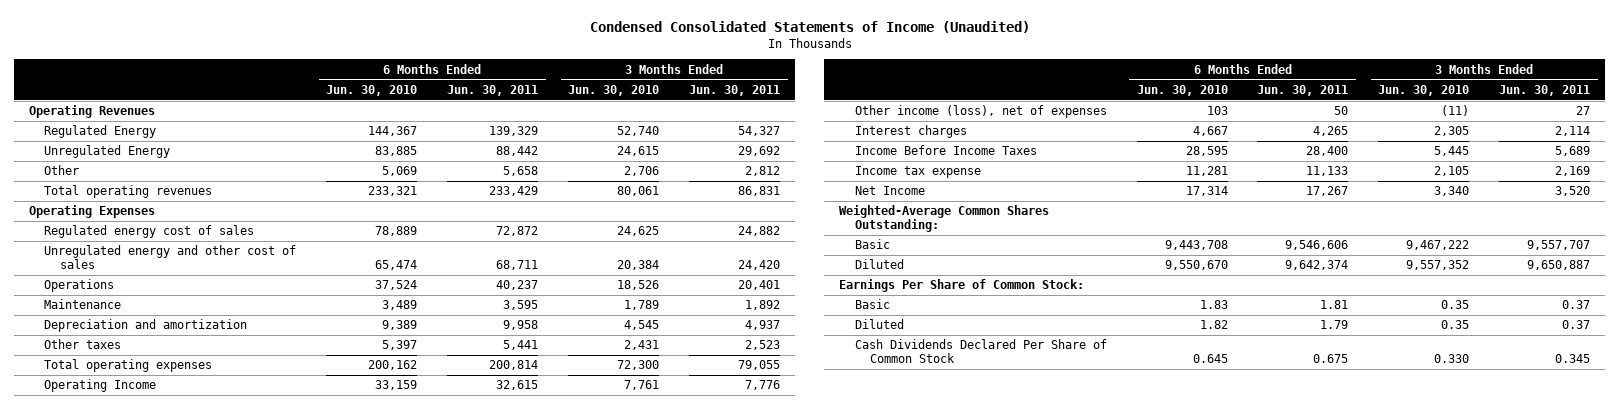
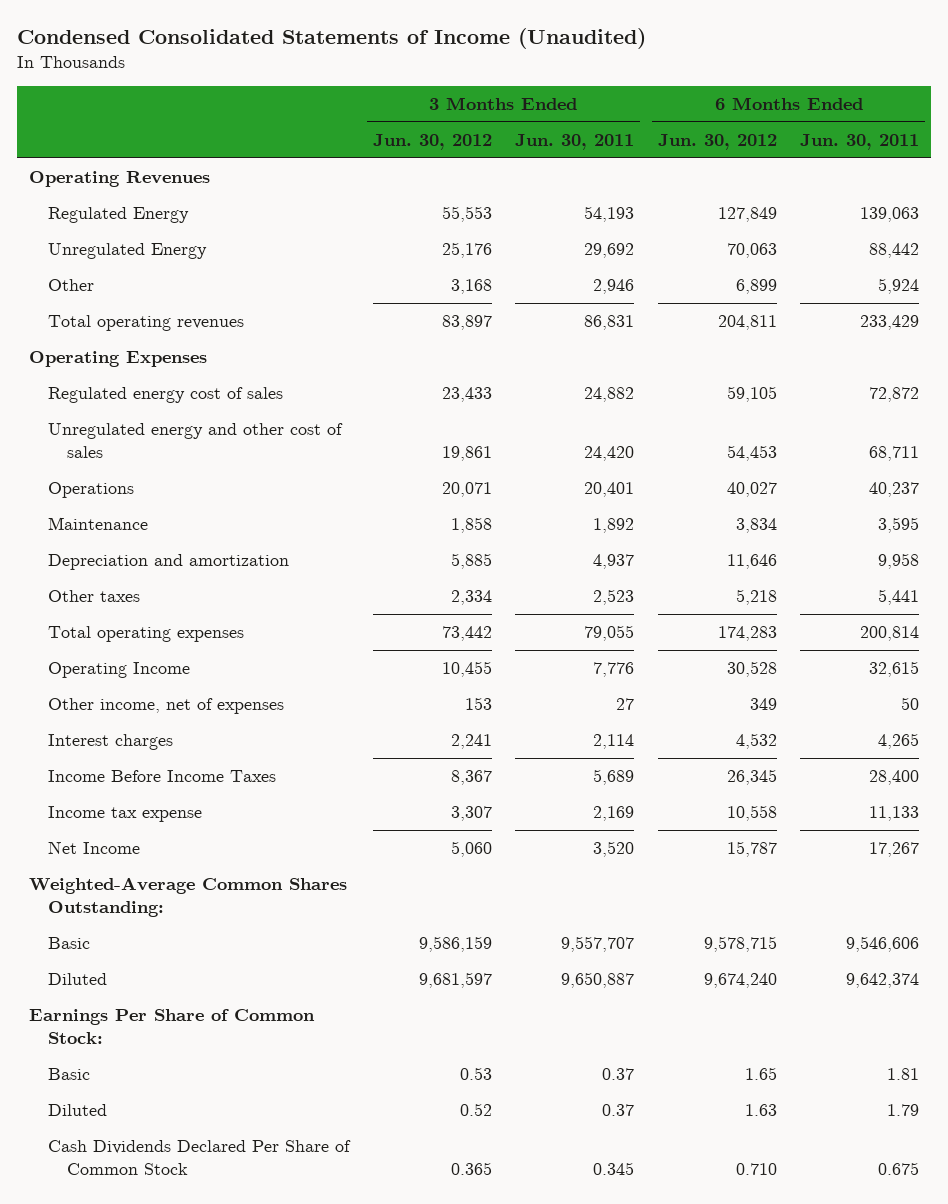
- | 6 Months Ended Jun. 30, 2010 | 6 Months Ended Jun. 30, 2011 | 3 Months Ended Jun. 30, 2010 | 3 Months Ended Jun. 30, 2011
+ | 3 Months Ended Jun. 30, 2012 | 3 Months Ended Jun. 30, 2011 | 6 Months Ended Jun. 30, 2012 | 6 Months Ended Jun. 30, 2011
- Regulated Energy | 144,367 | 139,329 | 52,740 | 54,327
+ Regulated Energy | 55,553 | 54,193 | 127,849 | 139,063
- Other | 5,069 | 5,658 | 2,706 | 2,812
+ Other | 3,168 | 2,946 | 6,899 | 5,924
- Other income (loss), net of expenses | 103 | 50 | (11) | 27
+ Other income, net of expenses | 153 | 27 | 349 | 50

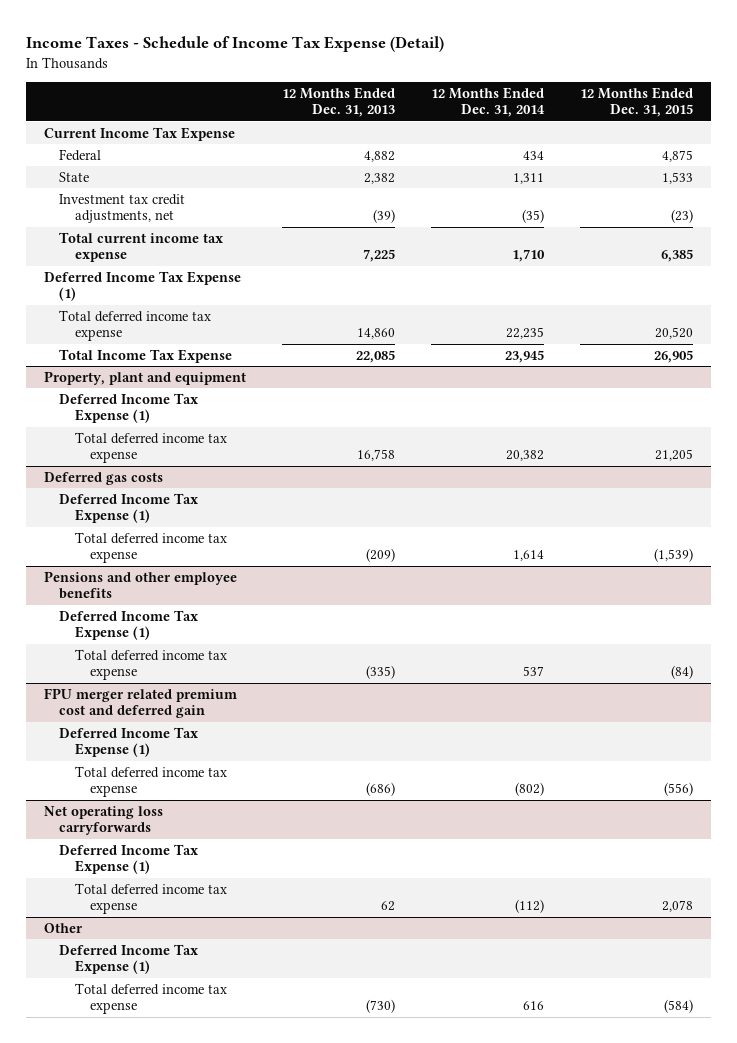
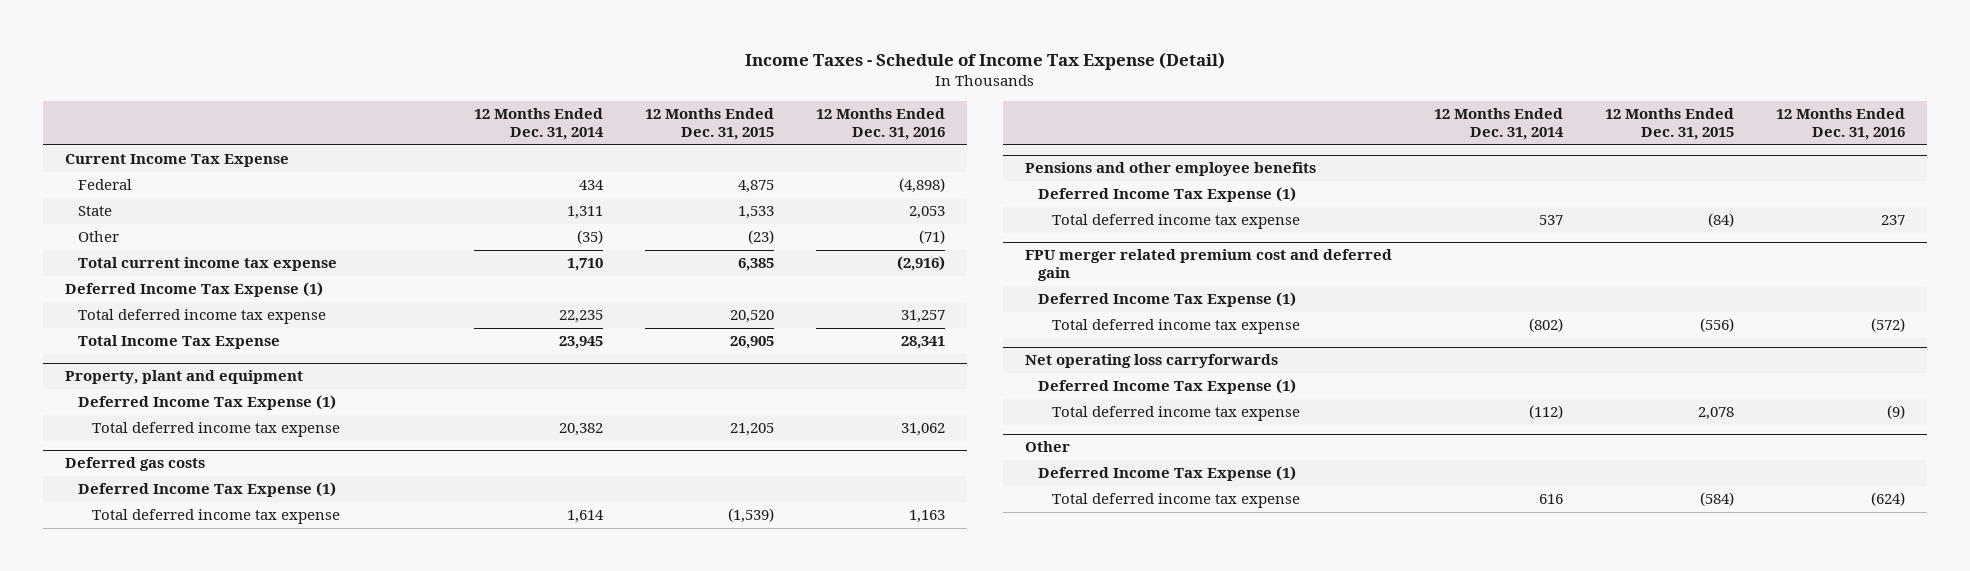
- | 12 Months Ended Dec. 31, 2013 | 12 Months Ended Dec. 31, 2014 | 12 Months Ended Dec. 31, 2015
+ | 12 Months Ended Dec. 31, 2014 | 12 Months Ended Dec. 31, 2015 | 12 Months Ended Dec. 31, 2016
- Investment tax credit adjustments, net | (39) | (35) | (23)
+ Other | (35) | (23) | (71)

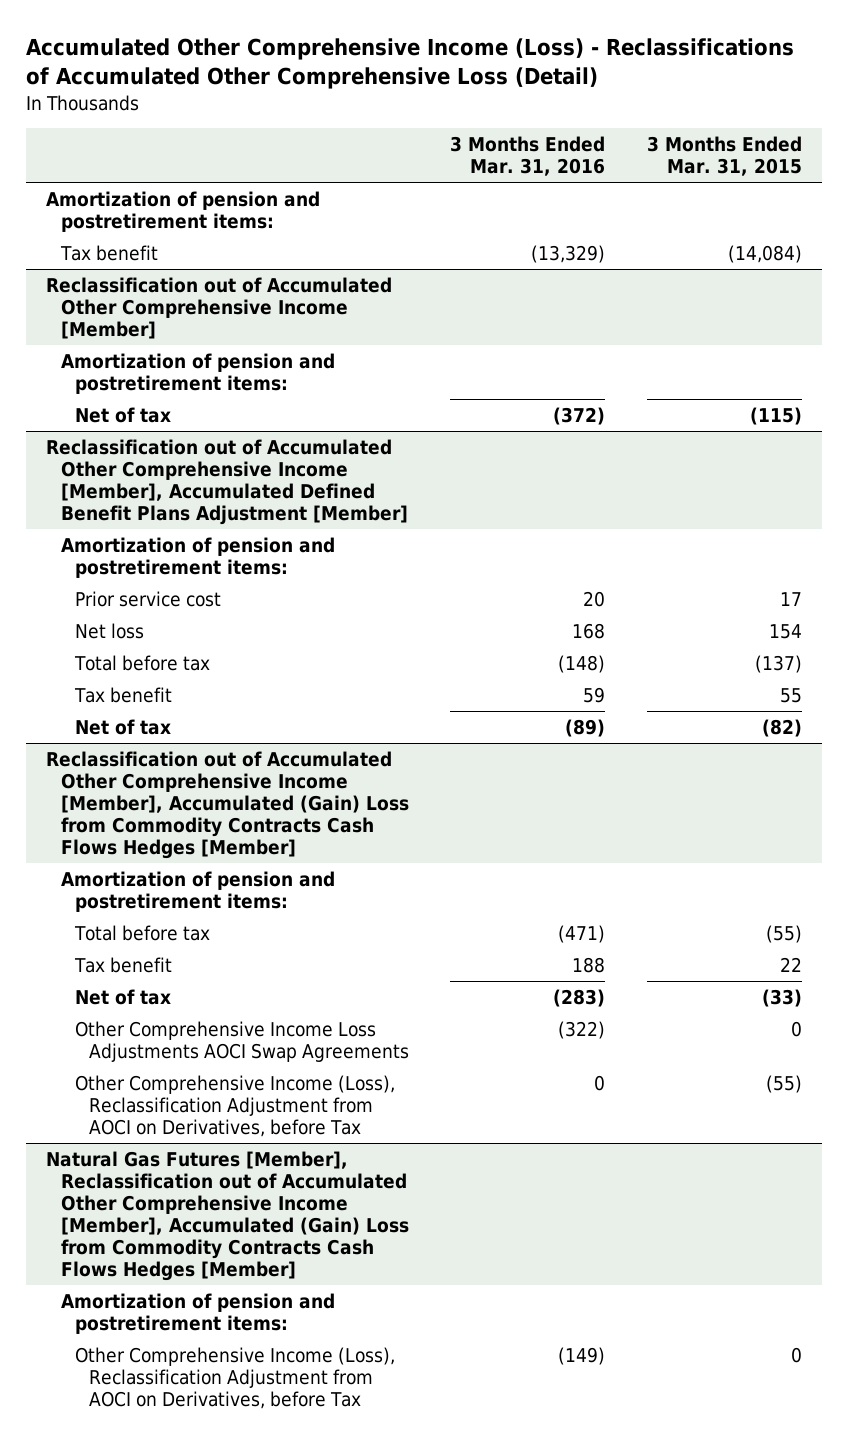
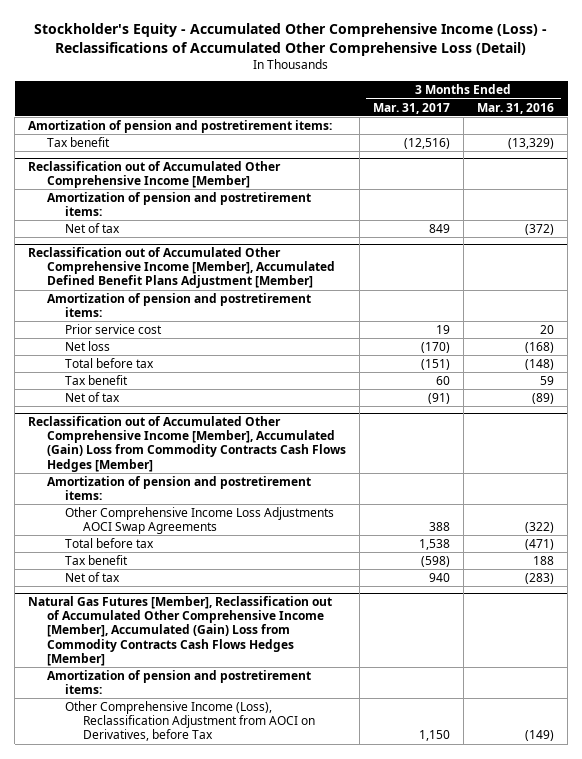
- Accumulated Other Comprehensive Income (Loss) - Reclassifications of Accumulated Other Comprehensive Loss (Detail)
+ Stockholder's Equity - Accumulated Other Comprehensive Income (Loss) - Reclassifications of Accumulated Other Comprehensive Loss (Detail)
- | 3 Months Ended Mar. 31, 2016 | 3 Months Ended Mar. 31, 2015
+ | 3 Months Ended Mar. 31, 2017 | 3 Months Ended Mar. 31, 2016
@ Reclassification out of Accumulated Other Comprehensive Income [Member], Accumulated Defined Benefit Plans Adjustment [Member]
- Net loss | 168 | 154
+ Net loss | (170) | (168)
@ Reclassification out of Accumulated Other Comprehensive Income [Member], Accumulated (Gain) Loss from Commodity Contracts Cash Flows Hedges [Member]
moved up: Other Comprehensive Income Loss Adjustments AOCI Swap Agreements | 388 | (322)
- Other Comprehensive Income (Loss), Reclassification Adjustment from AOCI on Derivatives, before Tax | 0 | (55)

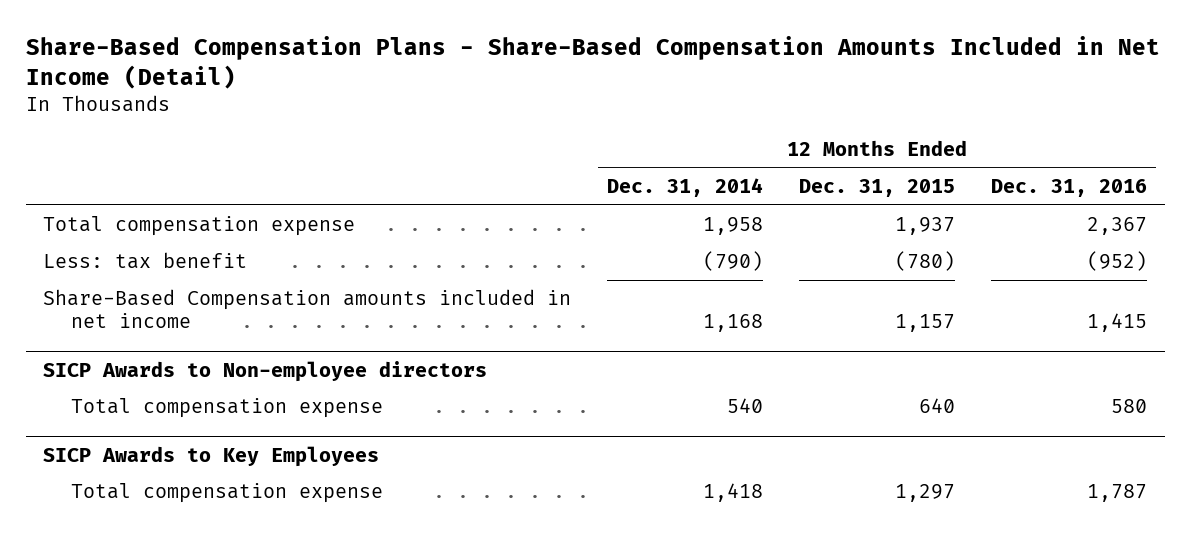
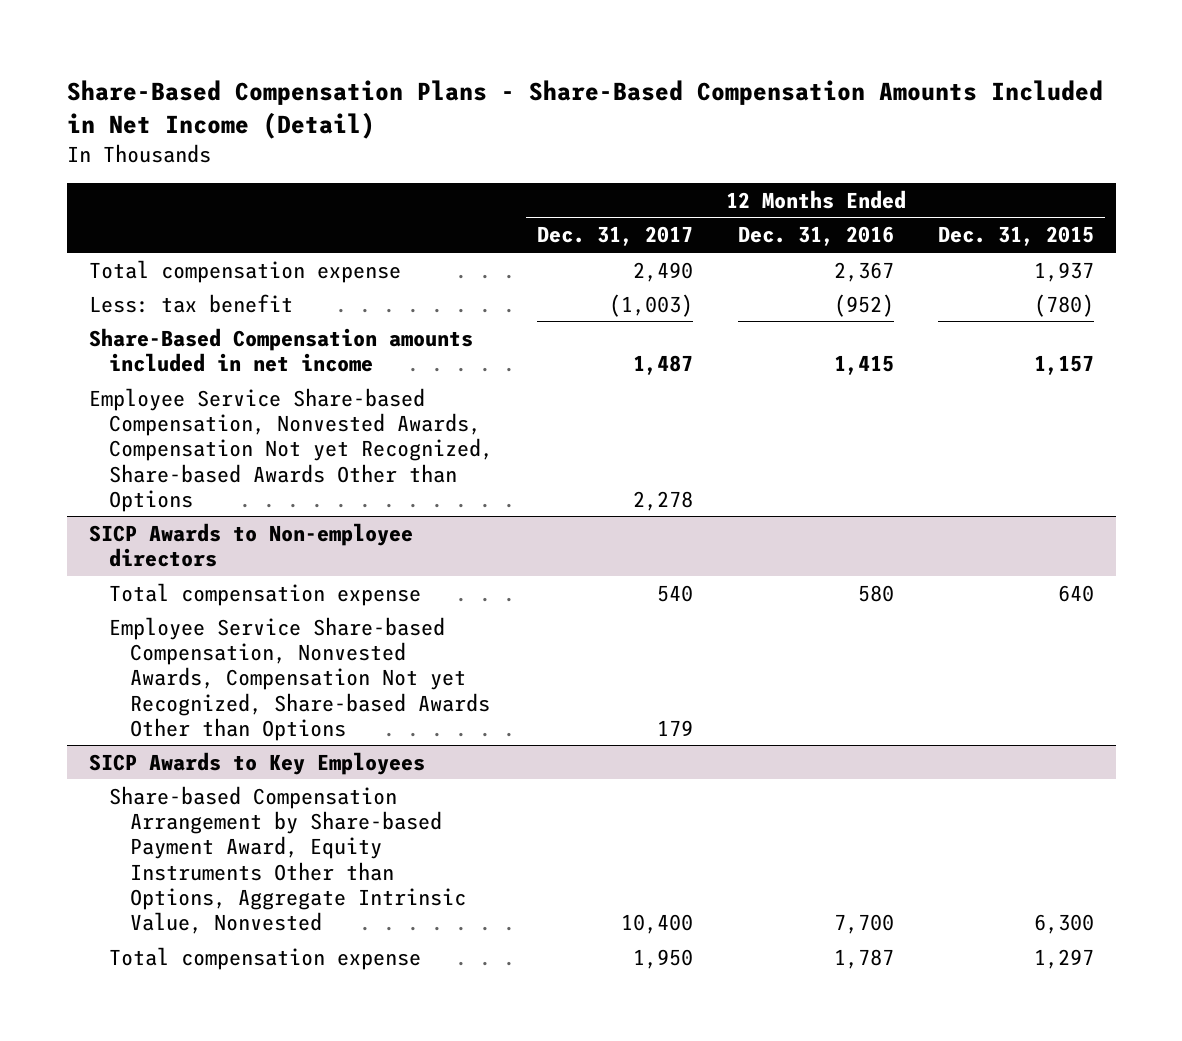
- | 12 Months Ended Dec. 31, 2014 | 12 Months Ended Dec. 31, 2015 | 12 Months Ended Dec. 31, 2016
+ | 12 Months Ended Dec. 31, 2017 | 12 Months Ended Dec. 31, 2016 | 12 Months Ended Dec. 31, 2015
+ Employee Service Share-based Compensation, Nonvested Awards, Compensation Not yet Recognized, Share-based Awards Other than Options | 2,278 | |
@ SICP Awards to Non-employee directors
+ Employee Service Share-based Compensation, Nonvested Awards, Compensation Not yet Recognized, Share-based Awards Other than Options | 179 | |
@ SICP Awards to Key Employees
+ Share-based Compensation Arrangement by Share-based Payment Award, Equity Instruments Other than Options, Aggregate Intrinsic Value, Nonvested | 10,400 | 7,700 | 6,300

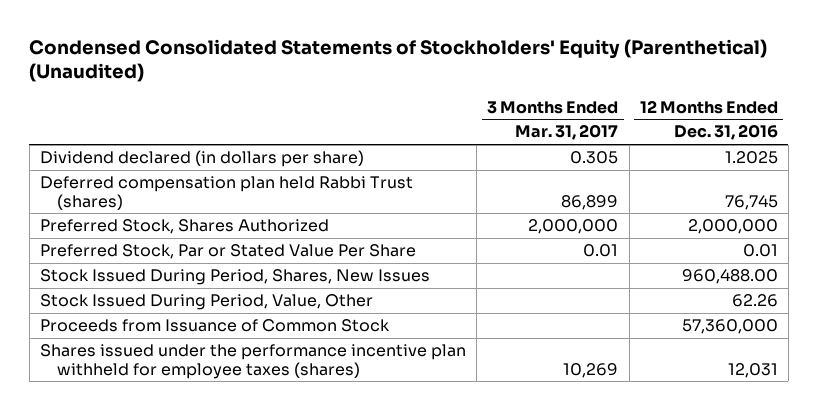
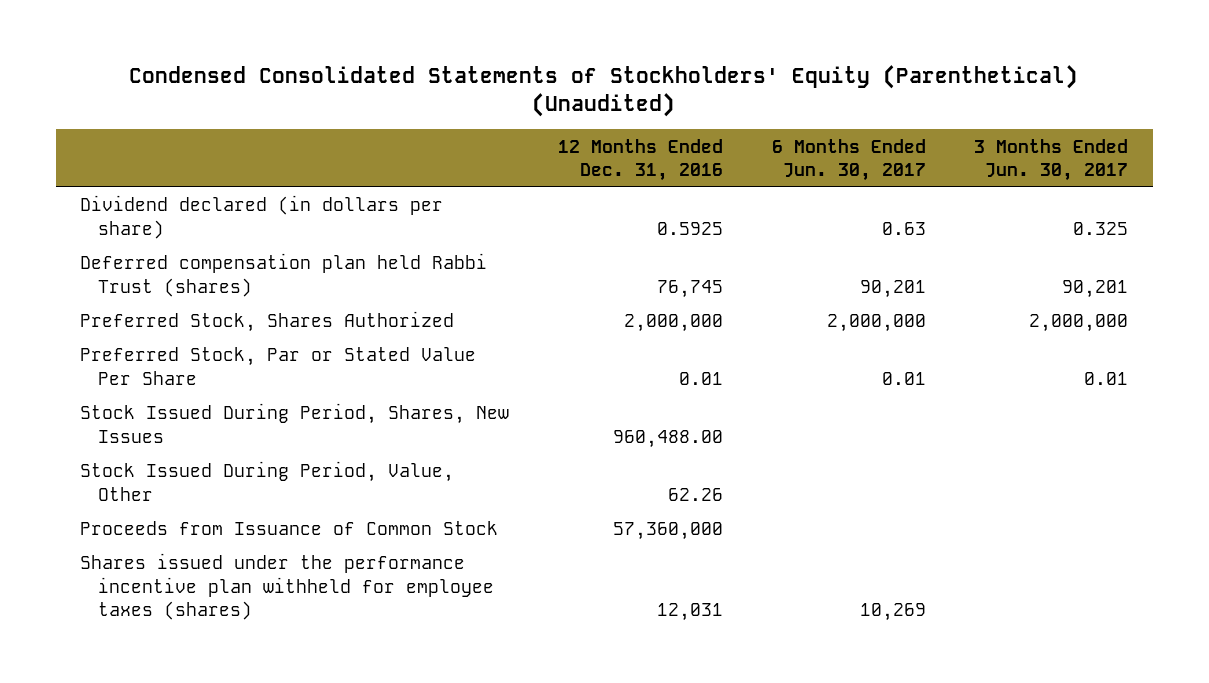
- | 3 Months Ended Mar. 31, 2017 | 12 Months Ended Dec. 31, 2016
+ | 12 Months Ended Dec. 31, 2016 | 6 Months Ended Jun. 30, 2017 | 3 Months Ended Jun. 30, 2017
- Dividend declared (in dollars per share) | 0.305 | 1.2025
+ Dividend declared (in dollars per share) | 0.5925 | 0.63 | 0.325

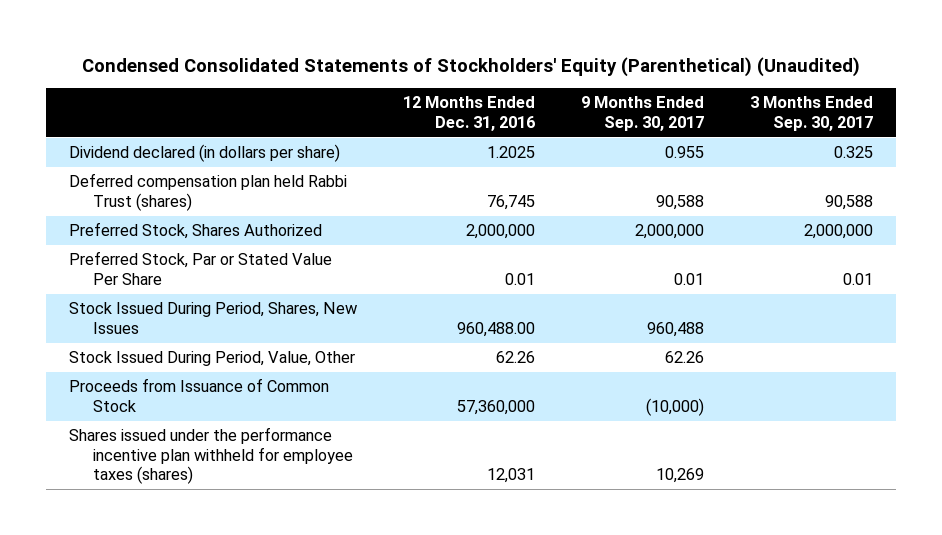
- | 12 Months Ended Dec. 31, 2016 | 6 Months Ended Jun. 30, 2017 | 3 Months Ended Jun. 30, 2017
+ | 12 Months Ended Dec. 31, 2016 | 9 Months Ended Sep. 30, 2017 | 3 Months Ended Sep. 30, 2017
- Dividend declared (in dollars per share) | 0.5925 | 0.63 | 0.325
+ Dividend declared (in dollars per share) | 1.2025 | 0.955 | 0.325

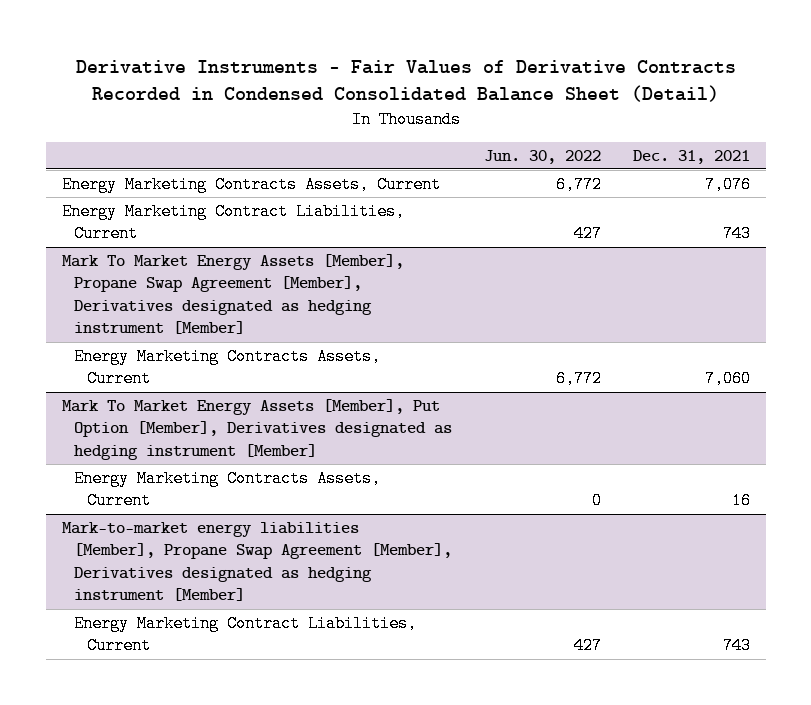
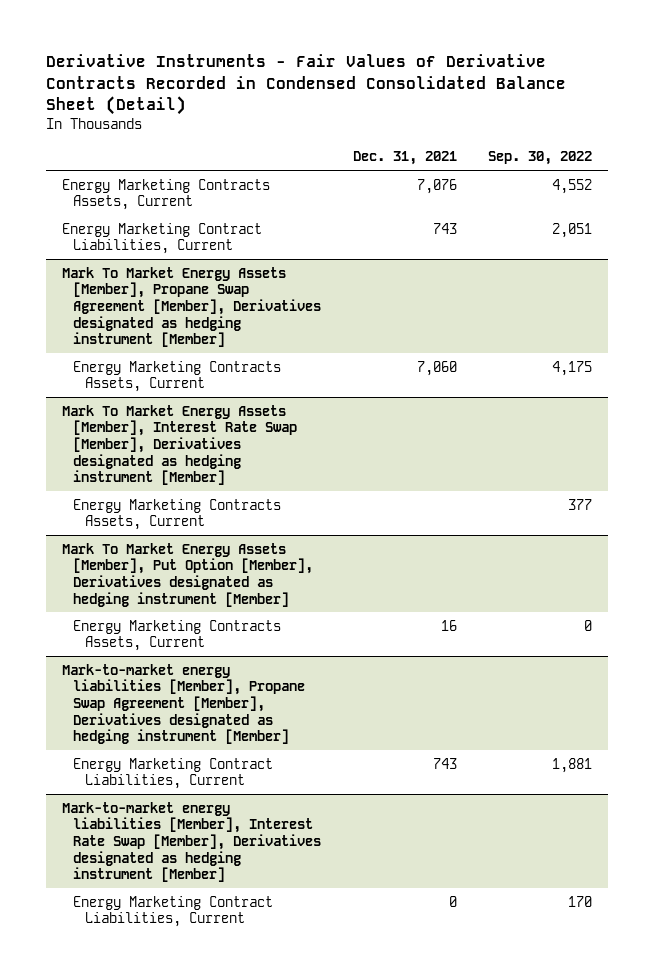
- | Jun. 30, 2022 | Dec. 31, 2021
+ | Dec. 31, 2021 | Sep. 30, 2022
+ Mark To Market Energy Assets [Member], Interest Rate Swap [Member], Derivatives designated as hedging instrument [Member]
+ Energy Marketing Contracts Assets, Current | | 377
+ Mark-to-market energy liabilities [Member], Interest Rate Swap [Member], Derivatives designated as hedging instrument [Member]
+ Energy Marketing Contract Liabilities, Current | 0 | 170

